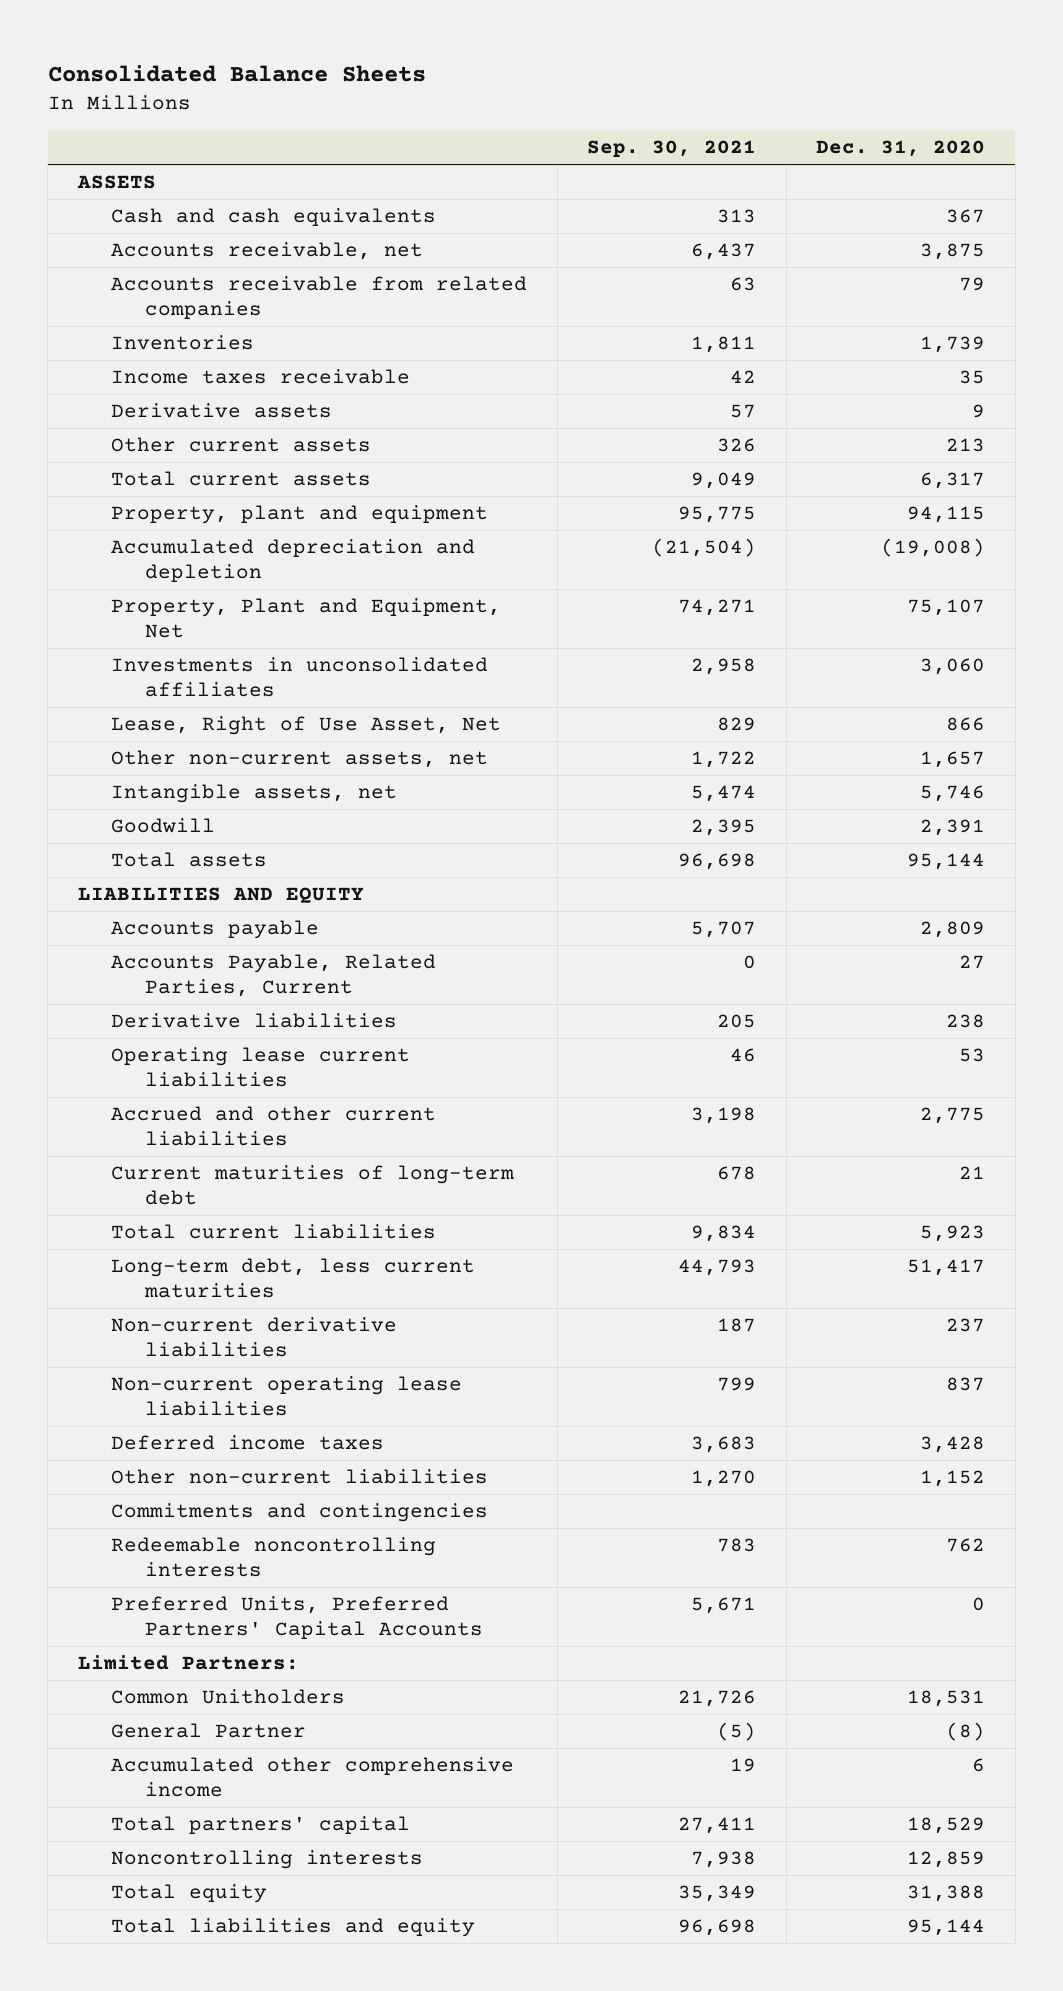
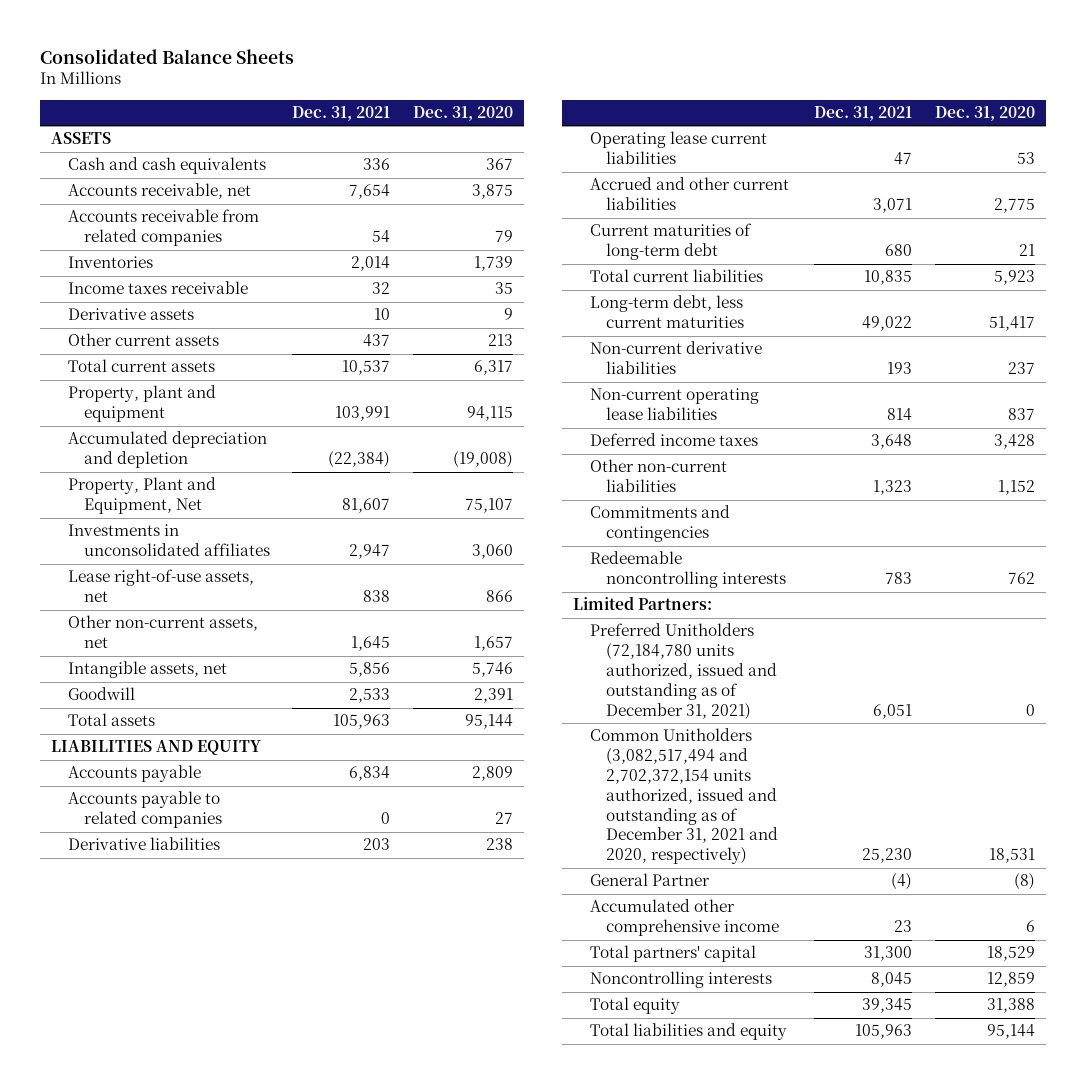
- | Sep. 30, 2021 | Dec. 31, 2020
+ | Dec. 31, 2021 | Dec. 31, 2020
- Lease, Right of Use Asset, Net | 829 | 866
+ Lease right-of-use assets, net | 838 | 866
- Accounts Payable, Related Parties, Current | 0 | 27
+ Accounts payable to related companies | 0 | 27
- Preferred Units, Preferred Partners' Capital Accounts | 5,671 | 0
- Common Unitholders | 21,726 | 18,531
+ Preferred Unitholders (72,184,780 units authorized, issued and outstanding as of December 31, 2021) | 6,051 | 0
+ Common Unitholders (3,082,517,494 and 2,702,372,154 units authorized, issued and outstanding as of December 31, 2021 and 2020, respectively) | 25,230 | 18,531

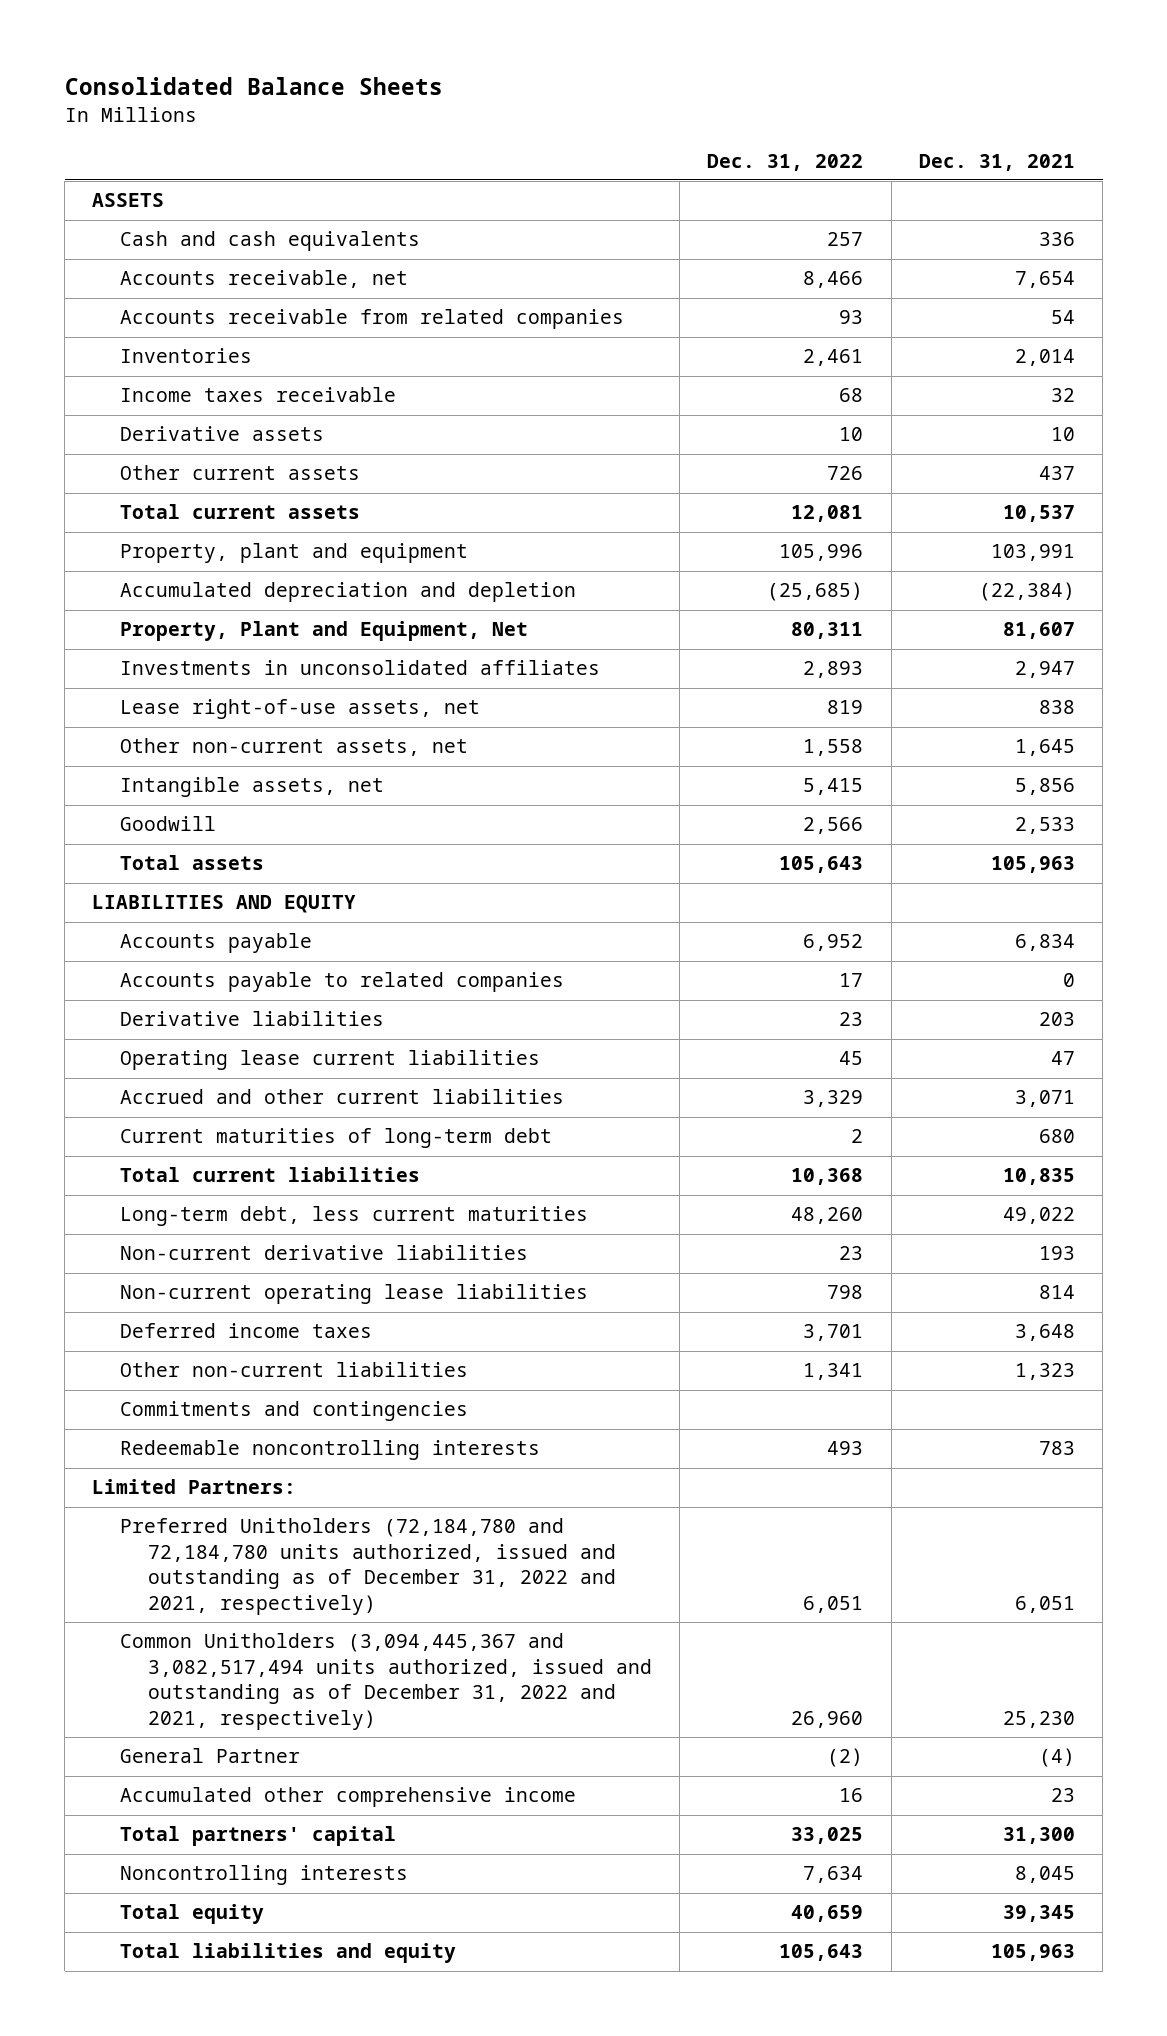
- | Dec. 31, 2021 | Dec. 31, 2020
+ | Dec. 31, 2022 | Dec. 31, 2021
- Preferred Unitholders (72,184,780 units authorized, issued and outstanding as of December 31, 2021) | 6,051 | 0
- Common Unitholders (3,082,517,494 and 2,702,372,154 units authorized, issued and outstanding as of December 31, 2021 and 2020, respectively) | 25,230 | 18,531
+ Preferred Unitholders (72,184,780 and 72,184,780 units authorized, issued and outstanding as of December 31, 2022 and 2021, respectively) | 6,051 | 6,051
+ Common Unitholders (3,094,445,367 and 3,082,517,494 units authorized, issued and outstanding as of December 31, 2022 and 2021, respectively) | 26,960 | 25,230

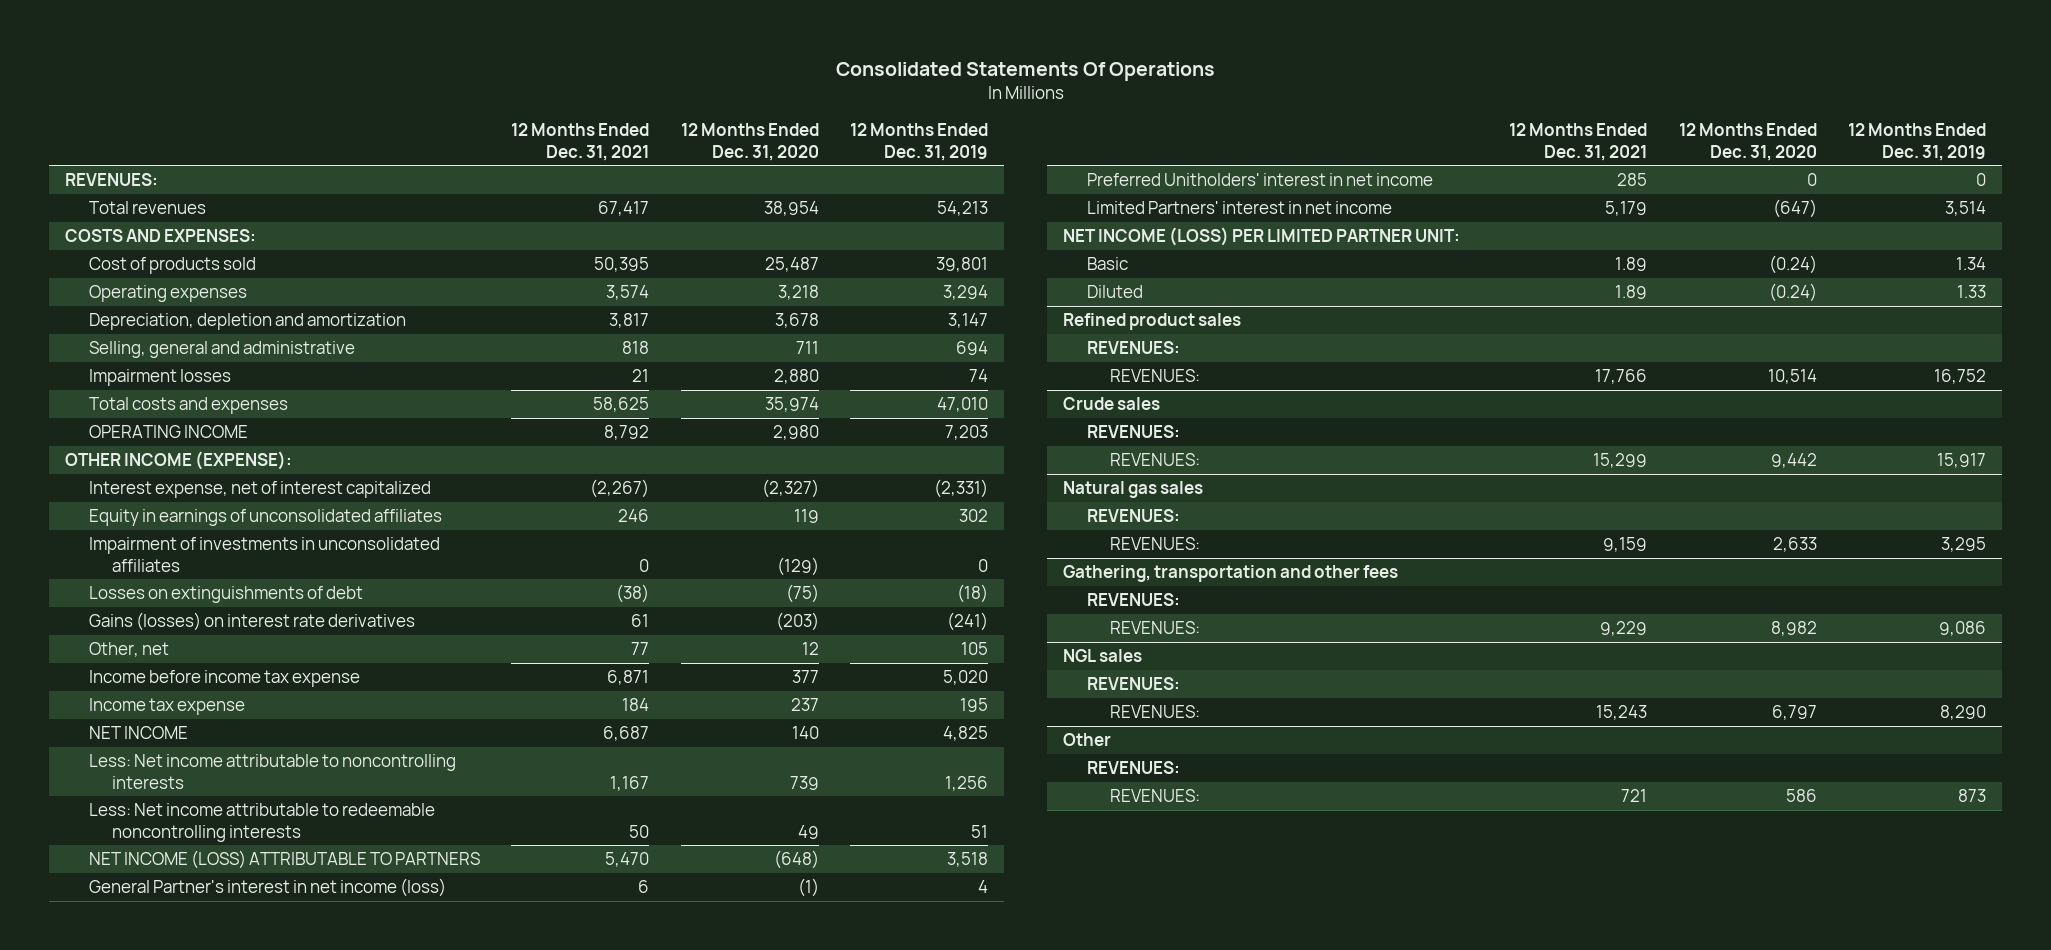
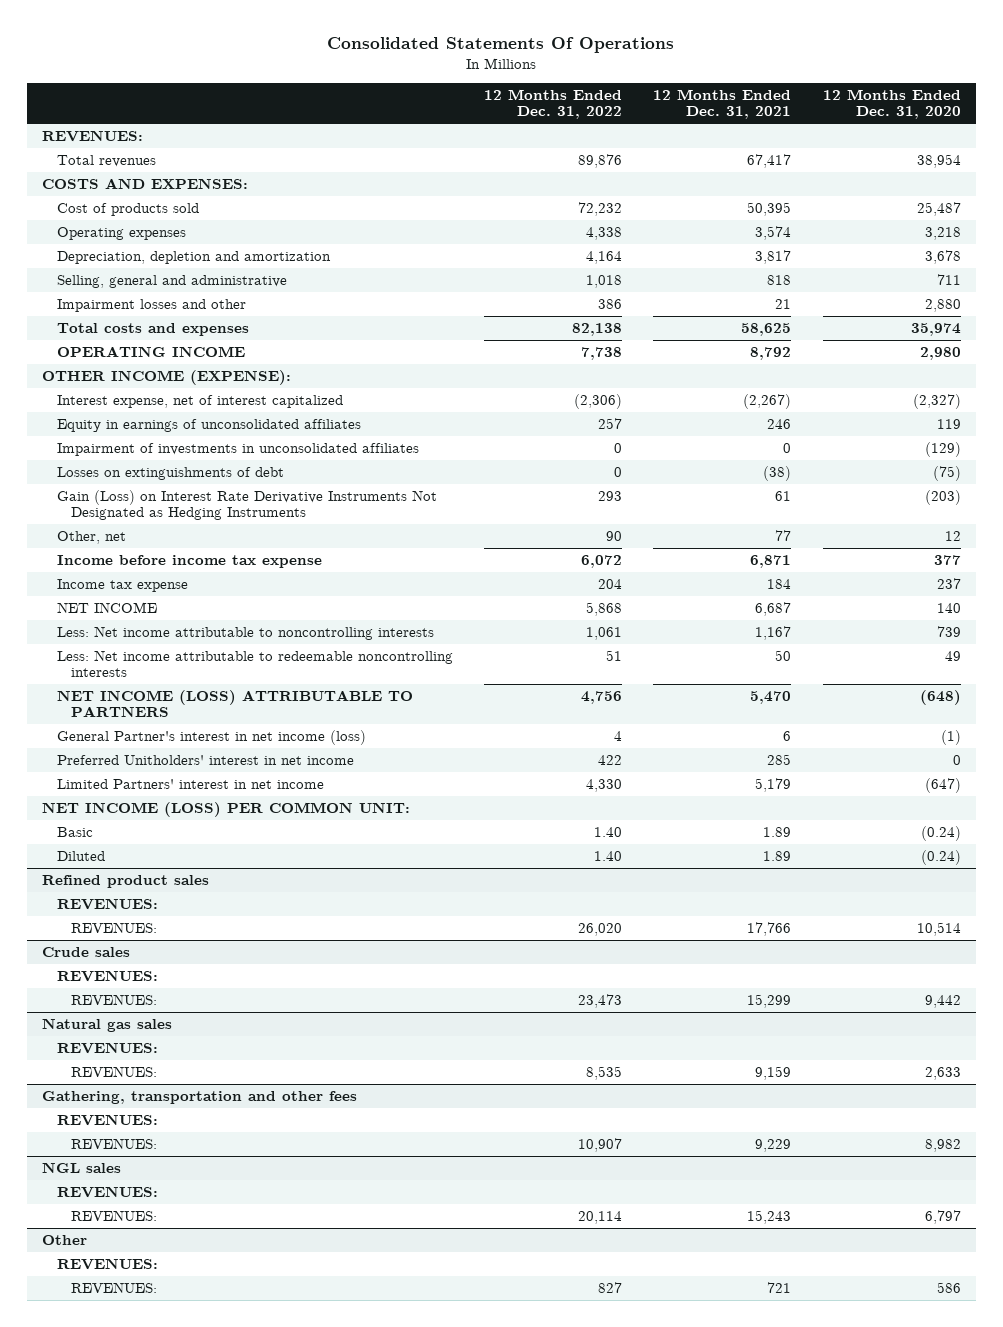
- | 12 Months Ended Dec. 31, 2021 | 12 Months Ended Dec. 31, 2020 | 12 Months Ended Dec. 31, 2019
+ | 12 Months Ended Dec. 31, 2022 | 12 Months Ended Dec. 31, 2021 | 12 Months Ended Dec. 31, 2020
- Impairment losses | 21 | 2,880 | 74
+ Impairment losses and other | 386 | 21 | 2,880
- Gains (losses) on interest rate derivatives | 61 | (203) | (241)
+ Gain (Loss) on Interest Rate Derivative Instruments Not Designated as Hedging Instruments | 293 | 61 | (203)
- NET INCOME (LOSS) PER LIMITED PARTNER UNIT:
+ NET INCOME (LOSS) PER COMMON UNIT:

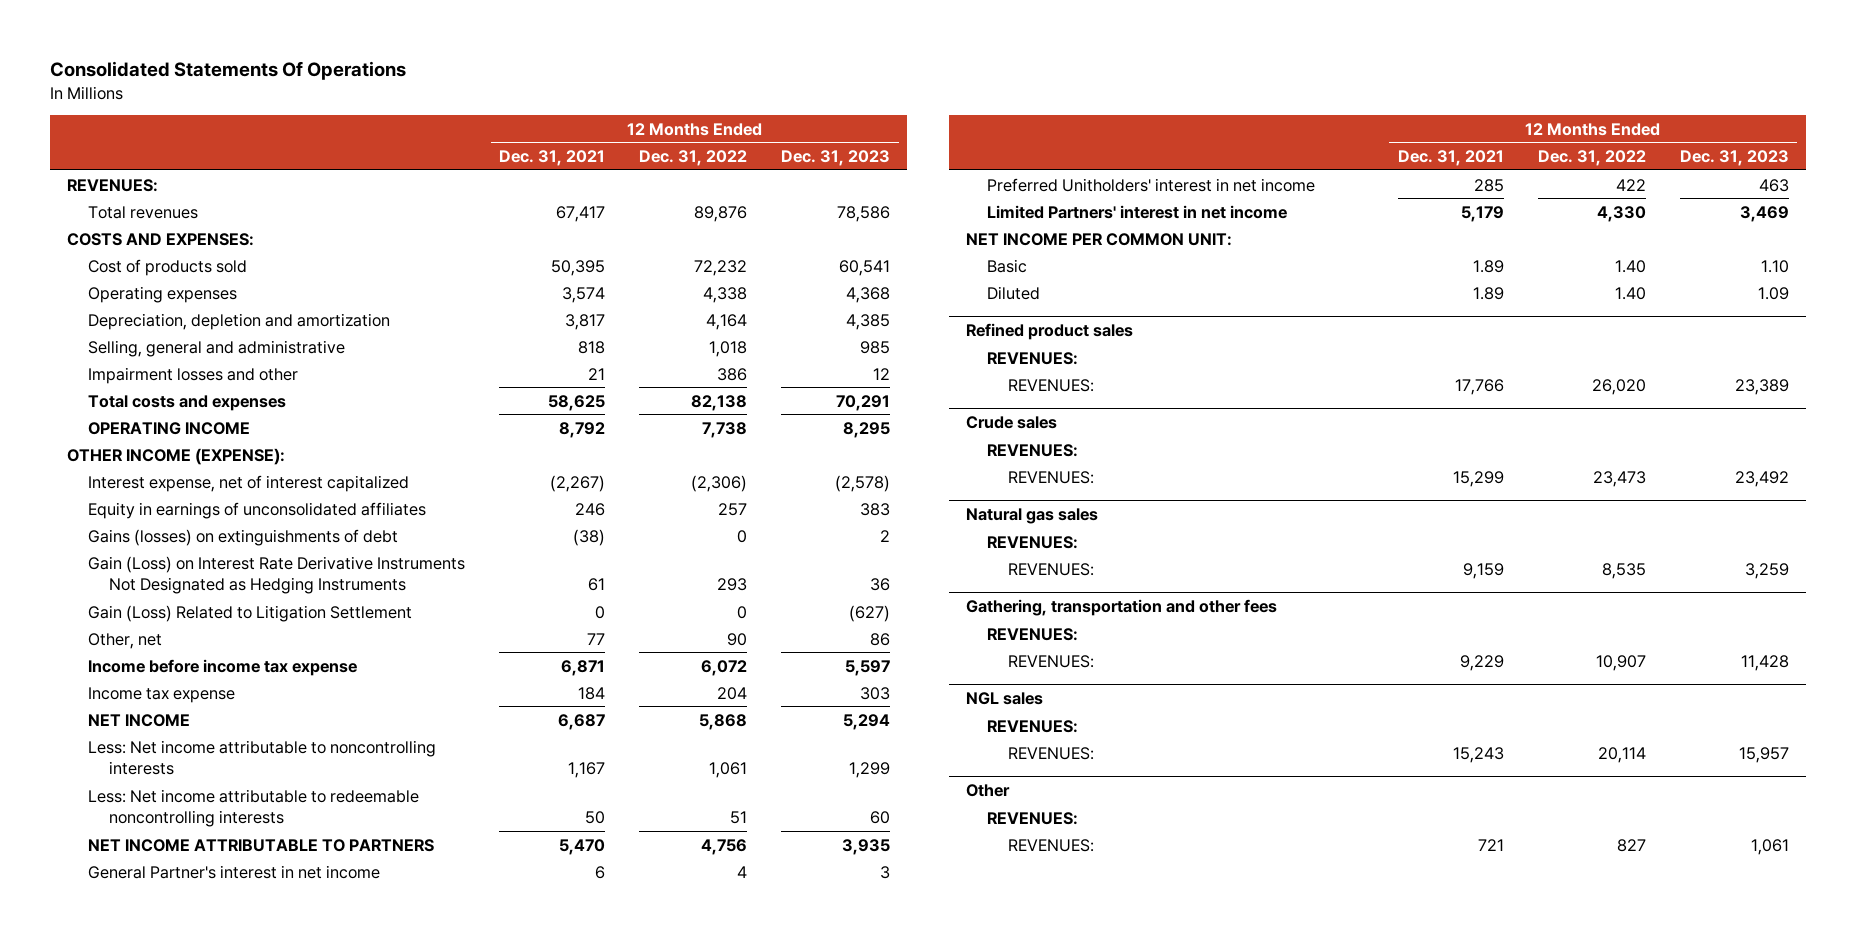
- | 12 Months Ended Dec. 31, 2022 | 12 Months Ended Dec. 31, 2021 | 12 Months Ended Dec. 31, 2020
+ | 12 Months Ended Dec. 31, 2021 | 12 Months Ended Dec. 31, 2022 | 12 Months Ended Dec. 31, 2023
- Impairment of investments in unconsolidated affiliates | 0 | 0 | (129)
- Losses on extinguishments of debt | 0 | (38) | (75)
+ Gains (losses) on extinguishments of debt | (38) | 0 | 2
+ Gain (Loss) Related to Litigation Settlement | 0 | 0 | (627)
- NET INCOME (LOSS) ATTRIBUTABLE TO PARTNERS | 4,756 | 5,470 | (648)
- General Partner's interest in net income (loss) | 4 | 6 | (1)
+ NET INCOME ATTRIBUTABLE TO PARTNERS | 5,470 | 4,756 | 3,935
+ General Partner's interest in net income | 6 | 4 | 3
- NET INCOME (LOSS) PER COMMON UNIT:
+ NET INCOME PER COMMON UNIT:

